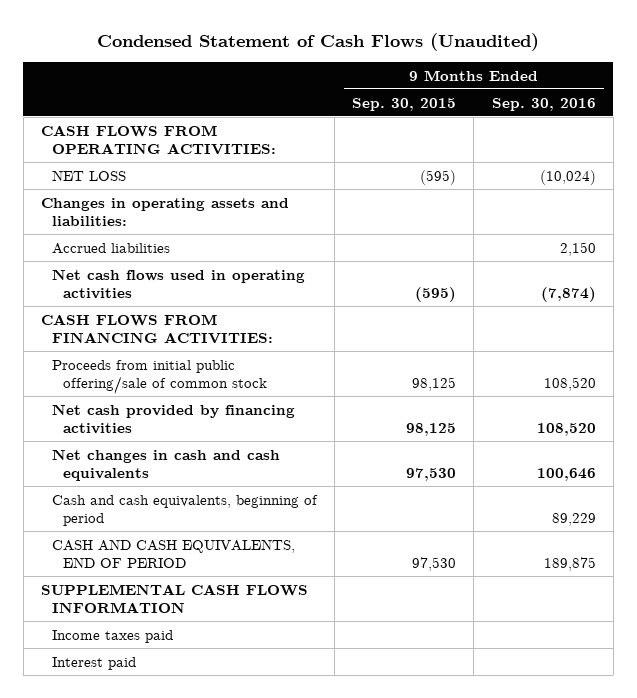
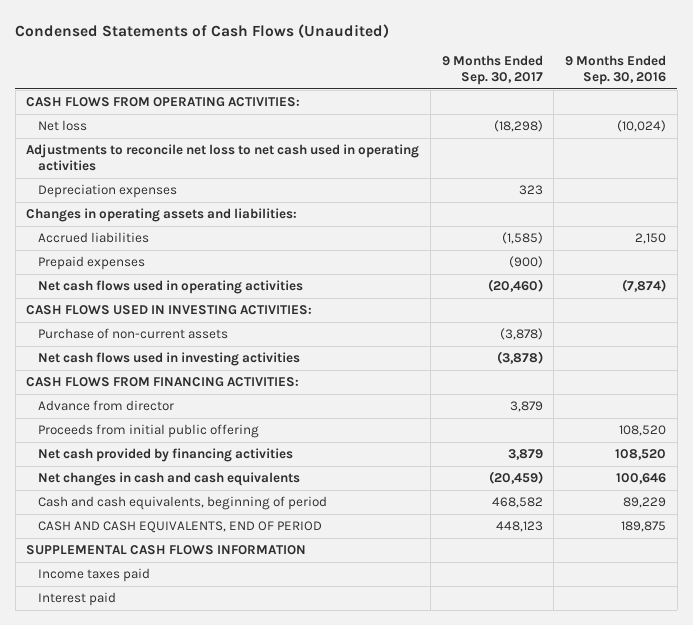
- Condensed Statement of Cash Flows (Unaudited)
+ Condensed Statements of Cash Flows (Unaudited)
- | 9 Months Ended Sep. 30, 2015 | 9 Months Ended Sep. 30, 2016
+ | 9 Months Ended Sep. 30, 2017 | 9 Months Ended Sep. 30, 2016
- NET LOSS | (595) | (10,024)
+ Net loss | (18,298) | (10,024)
+ Adjustments to reconcile net loss to net cash used in operating activities
+ Depreciation expenses | 323 |
+ Prepaid expenses | (900) |
+ CASH FLOWS USED IN INVESTING ACTIVITIES:
+ Purchase of non-current assets | (3,878) |
+ Net cash flows used in investing activities | (3,878) |
- Proceeds from initial public offering/sale of common stock | 98,125 | 108,520
+ Advance from director | 3,879 |
+ Proceeds from initial public offering | | 108,520

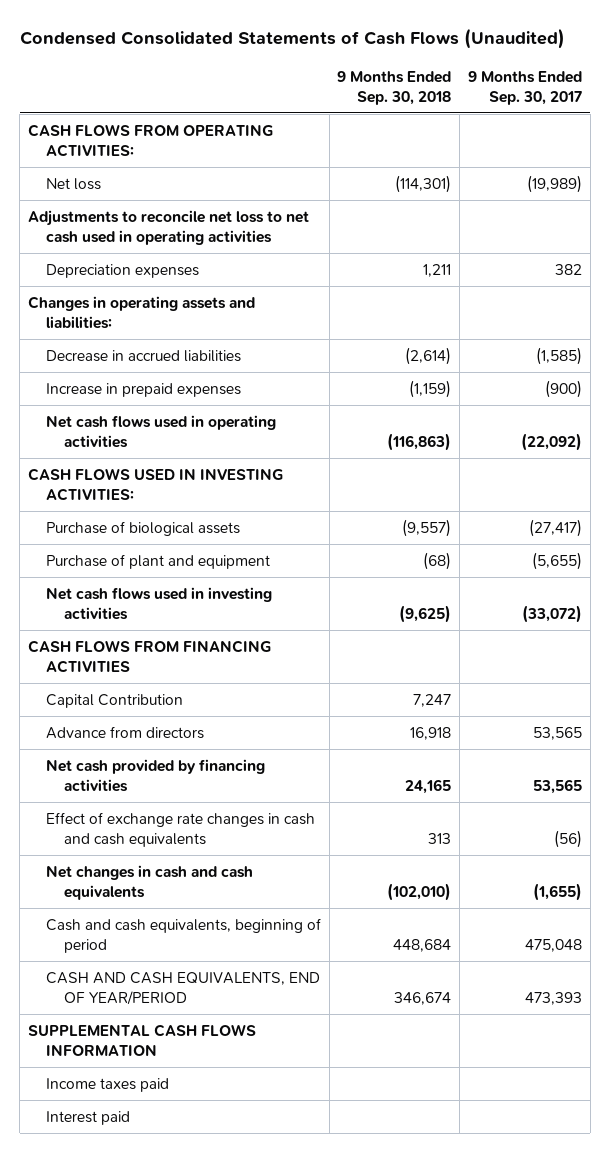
- Condensed Statements of Cash Flows (Unaudited)
+ Condensed Consolidated Statements of Cash Flows (Unaudited)
- | 9 Months Ended Sep. 30, 2017 | 9 Months Ended Sep. 30, 2016
+ | 9 Months Ended Sep. 30, 2018 | 9 Months Ended Sep. 30, 2017
- Net loss | (18,298) | (10,024)
+ Net loss | (114,301) | (19,989)
- Depreciation expenses | 323 |
+ Depreciation expenses | 1,211 | 382
- Accrued liabilities | (1,585) | 2,150
- Prepaid expenses | (900) |
- Net cash flows used in operating activities | (20,460) | (7,874)
+ Decrease in accrued liabilities | (2,614) | (1,585)
+ Increase in prepaid expenses | (1,159) | (900)
+ Net cash flows used in operating activities | (116,863) | (22,092)
- Purchase of non-current assets | (3,878) |
- Net cash flows used in investing activities | (3,878) |
- CASH FLOWS FROM FINANCING ACTIVITIES:
- Advance from director | 3,879 |
- Proceeds from initial public offering | | 108,520
- Net cash provided by financing activities | 3,879 | 108,520
- Net changes in cash and cash equivalents | (20,459) | 100,646
- Cash and cash equivalents, beginning of period | 468,582 | 89,229
- CASH AND CASH EQUIVALENTS, END OF PERIOD | 448,123 | 189,875
+ Purchase of biological assets | (9,557) | (27,417)
+ Purchase of plant and equipment | (68) | (5,655)
+ Net cash flows used in investing activities | (9,625) | (33,072)
+ CASH FLOWS FROM FINANCING ACTIVITIES
+ Capital Contribution | 7,247 |
+ Advance from directors | 16,918 | 53,565
+ Net cash provided by financing activities | 24,165 | 53,565
+ Effect of exchange rate changes in cash and cash equivalents | 313 | (56)
+ Net changes in cash and cash equivalents | (102,010) | (1,655)
+ Cash and cash equivalents, beginning of period | 448,684 | 475,048
+ CASH AND CASH EQUIVALENTS, END OF YEAR/PERIOD | 346,674 | 473,393

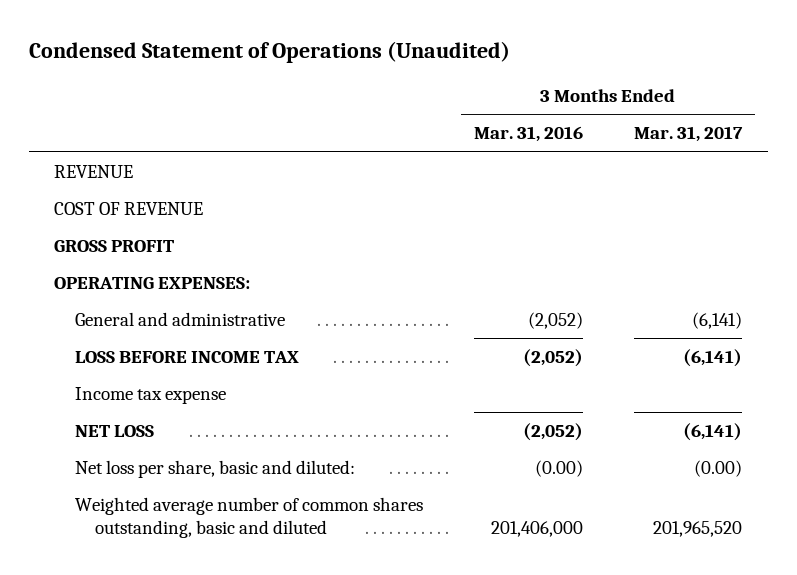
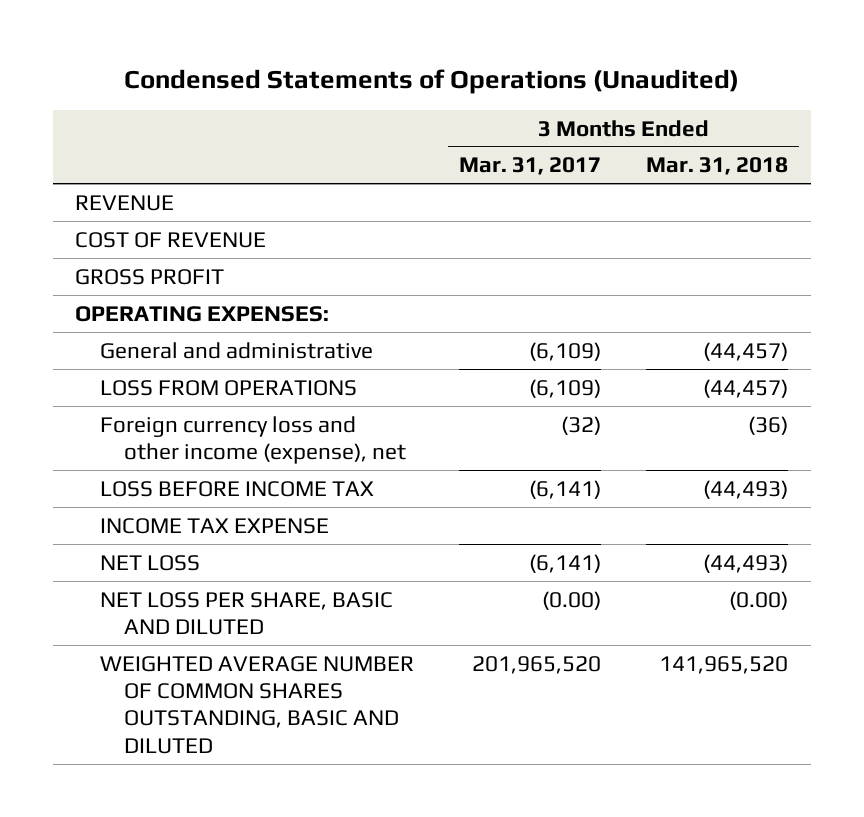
- Condensed Statement of Operations (Unaudited)
+ Condensed Statements of Operations (Unaudited)
- | 3 Months Ended Mar. 31, 2016 | 3 Months Ended Mar. 31, 2017
+ | 3 Months Ended Mar. 31, 2017 | 3 Months Ended Mar. 31, 2018
- General and administrative | (2,052) | (6,141)
+ General and administrative | (6,109) | (44,457)
+ LOSS FROM OPERATIONS | (6,109) | (44,457)
+ Foreign currency loss and other income (expense), net | (32) | (36)
- Income tax expense
+ INCOME TAX EXPENSE
- Net loss per share, basic and diluted: | (0.00) | (0.00)
- Weighted average number of common shares outstanding, basic and diluted | 201,406,000 | 201,965,520
+ NET LOSS PER SHARE, BASIC AND DILUTED | (0.00) | (0.00)
+ WEIGHTED AVERAGE NUMBER OF COMMON SHARES OUTSTANDING, BASIC AND DILUTED | 201,965,520 | 141,965,520

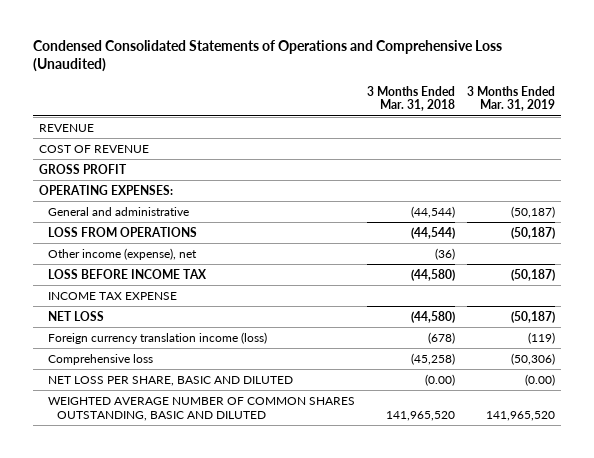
- Condensed Statements of Operations (Unaudited)
+ Condensed Consolidated Statements of Operations and Comprehensive Loss (Unaudited)
- | 3 Months Ended Mar. 31, 2017 | 3 Months Ended Mar. 31, 2018
+ | 3 Months Ended Mar. 31, 2018 | 3 Months Ended Mar. 31, 2019
- General and administrative | (6,109) | (44,457)
- LOSS FROM OPERATIONS | (6,109) | (44,457)
- Foreign currency loss and other income (expense), net | (32) | (36)
- LOSS BEFORE INCOME TAX | (6,141) | (44,493)
+ General and administrative | (44,544) | (50,187)
+ LOSS FROM OPERATIONS | (44,544) | (50,187)
+ Other income (expense), net | (36) |
+ LOSS BEFORE INCOME TAX | (44,580) | (50,187)
- NET LOSS | (6,141) | (44,493)
+ NET LOSS | (44,580) | (50,187)
+ Foreign currency translation income (loss) | (678) | (119)
+ Comprehensive loss | (45,258) | (50,306)

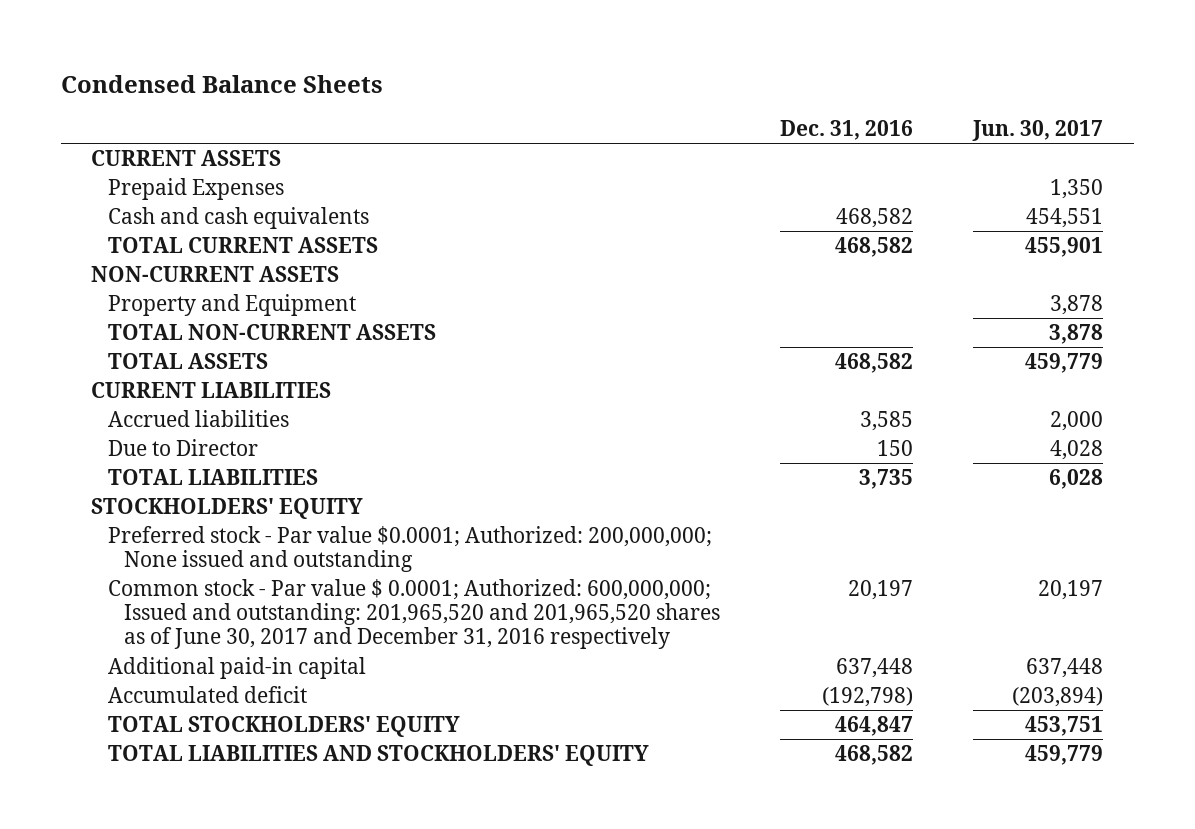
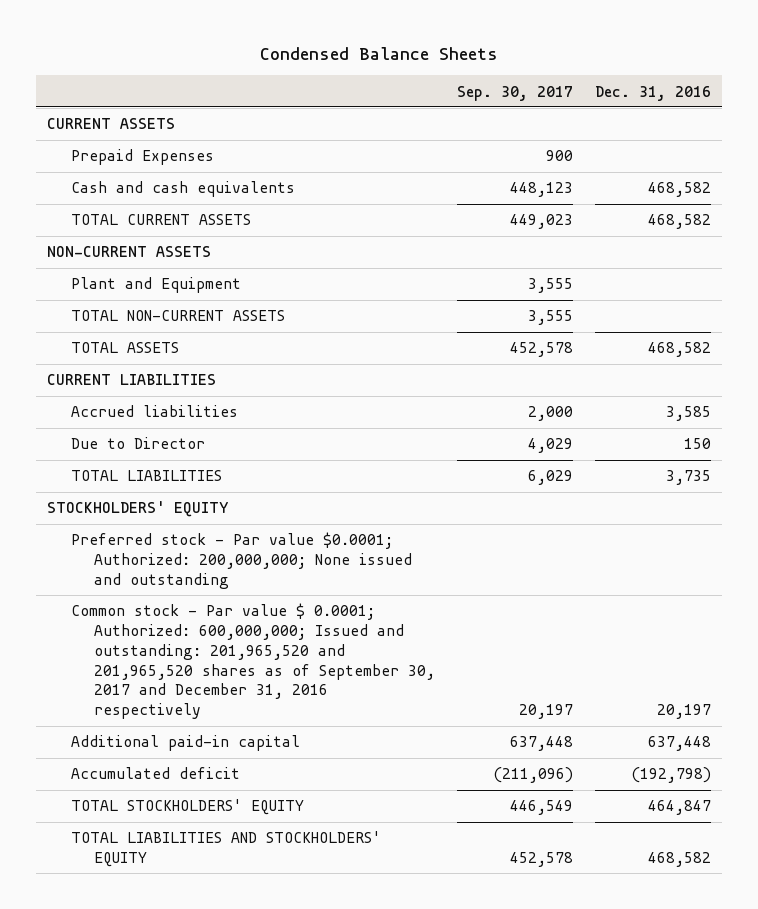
- | Dec. 31, 2016 | Jun. 30, 2017
+ | Sep. 30, 2017 | Dec. 31, 2016
- Property and Equipment | | 3,878
+ Plant and Equipment | 3,555 |
- Common stock - Par value $ 0.0001; Authorized: 600,000,000; Issued and outstanding: 201,965,520 and 201,965,520 shares as of June 30, 2017 and December 31, 2016 respectively | 20,197 | 20,197
+ Common stock - Par value $ 0.0001; Authorized: 600,000,000; Issued and outstanding: 201,965,520 and 201,965,520 shares as of September 30, 2017 and December 31, 2016 respectively | 20,197 | 20,197

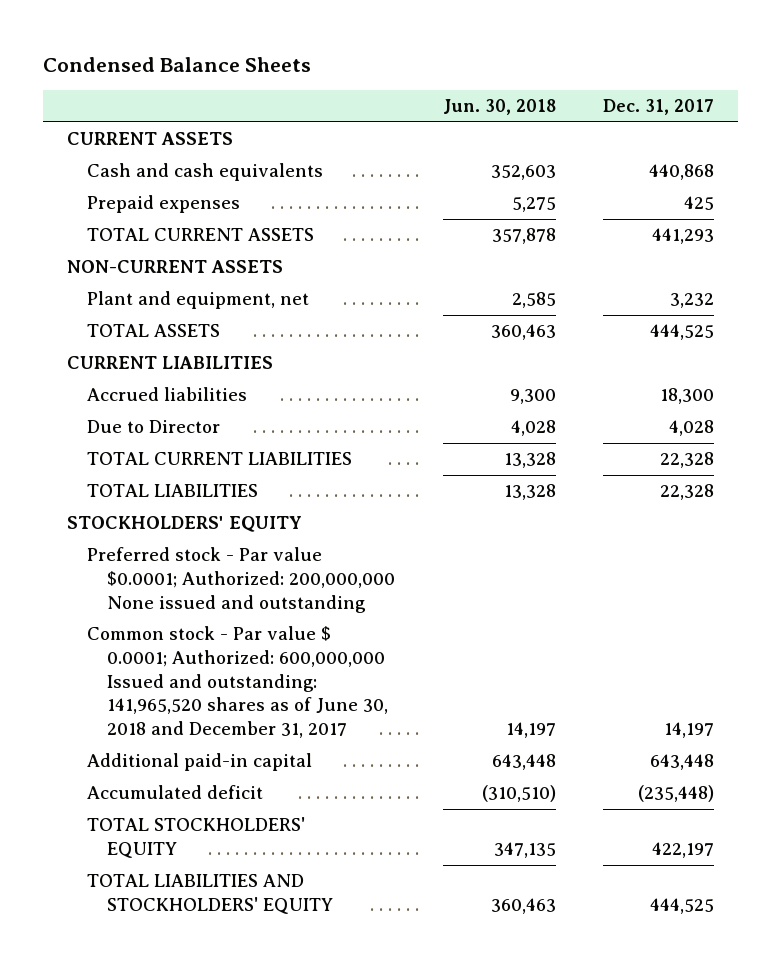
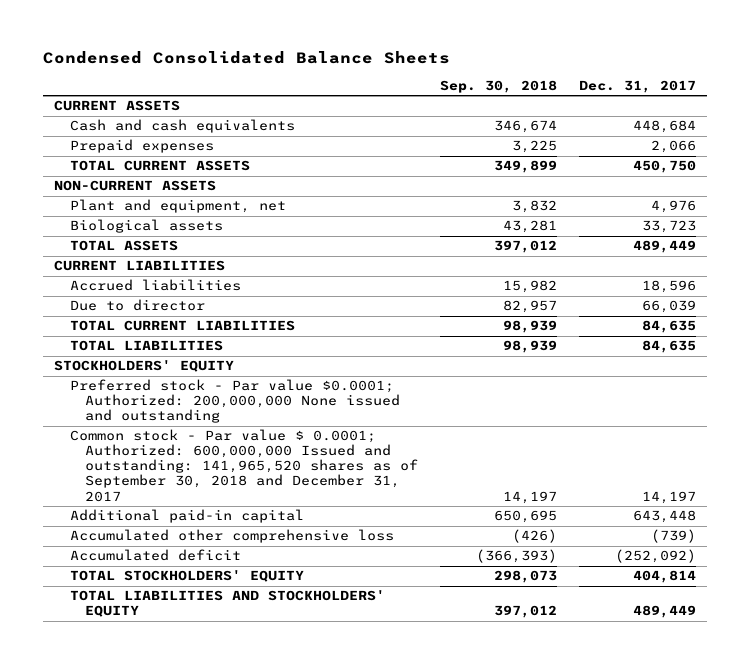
- Condensed Balance Sheets
+ Condensed Consolidated Balance Sheets
- | Jun. 30, 2018 | Dec. 31, 2017
+ | Sep. 30, 2018 | Dec. 31, 2017
- Cash and cash equivalents | 352,603 | 440,868
- Prepaid expenses | 5,275 | 425
- TOTAL CURRENT ASSETS | 357,878 | 441,293
+ Cash and cash equivalents | 346,674 | 448,684
+ Prepaid expenses | 3,225 | 2,066
+ TOTAL CURRENT ASSETS | 349,899 | 450,750
- Plant and equipment, net | 2,585 | 3,232
- TOTAL ASSETS | 360,463 | 444,525
+ Plant and equipment, net | 3,832 | 4,976
+ Biological assets | 43,281 | 33,723
+ TOTAL ASSETS | 397,012 | 489,449
- Accrued liabilities | 9,300 | 18,300
- Due to Director | 4,028 | 4,028
- TOTAL CURRENT LIABILITIES | 13,328 | 22,328
- TOTAL LIABILITIES | 13,328 | 22,328
+ Accrued liabilities | 15,982 | 18,596
+ Due to director | 82,957 | 66,039
+ TOTAL CURRENT LIABILITIES | 98,939 | 84,635
+ TOTAL LIABILITIES | 98,939 | 84,635
- Common stock - Par value $ 0.0001; Authorized: 600,000,000 Issued and outstanding: 141,965,520 shares as of June 30, 2018 and December 31, 2017 | 14,197 | 14,197
+ Common stock - Par value $ 0.0001; Authorized: 600,000,000 Issued and outstanding: 141,965,520 shares as of September 30, 2018 and December 31, 2017 | 14,197 | 14,197
- Accumulated deficit | (310,510) | (235,448)
- TOTAL STOCKHOLDERS' EQUITY | 347,135 | 422,197
- TOTAL LIABILITIES AND STOCKHOLDERS' EQUITY | 360,463 | 444,525
+ Accumulated other comprehensive loss | (426) | (739)
+ Accumulated deficit | (366,393) | (252,092)
+ TOTAL STOCKHOLDERS' EQUITY | 298,073 | 404,814
+ TOTAL LIABILITIES AND STOCKHOLDERS' EQUITY | 397,012 | 489,449

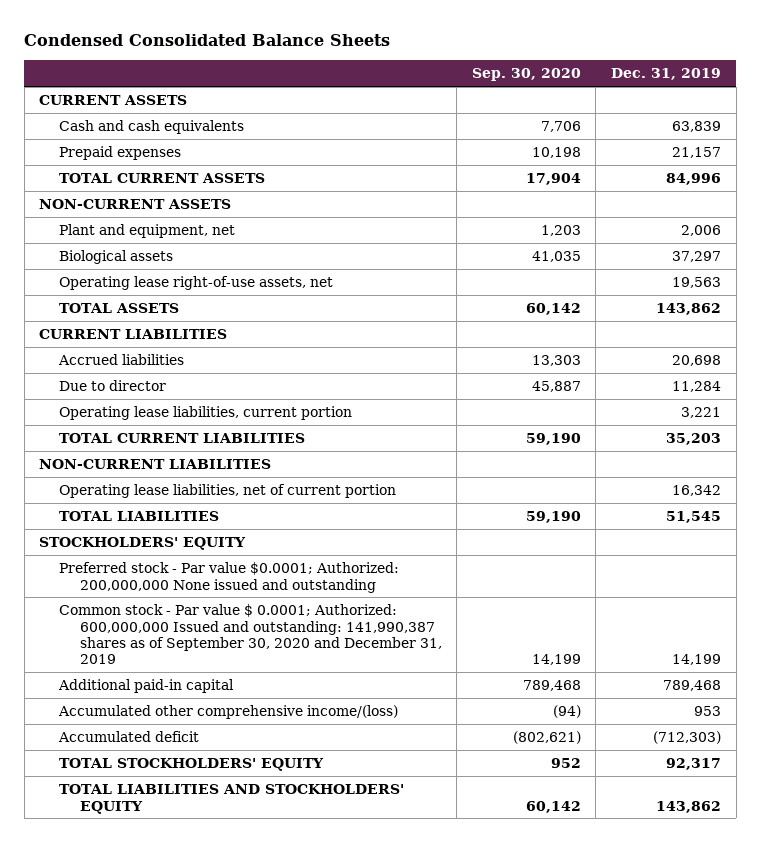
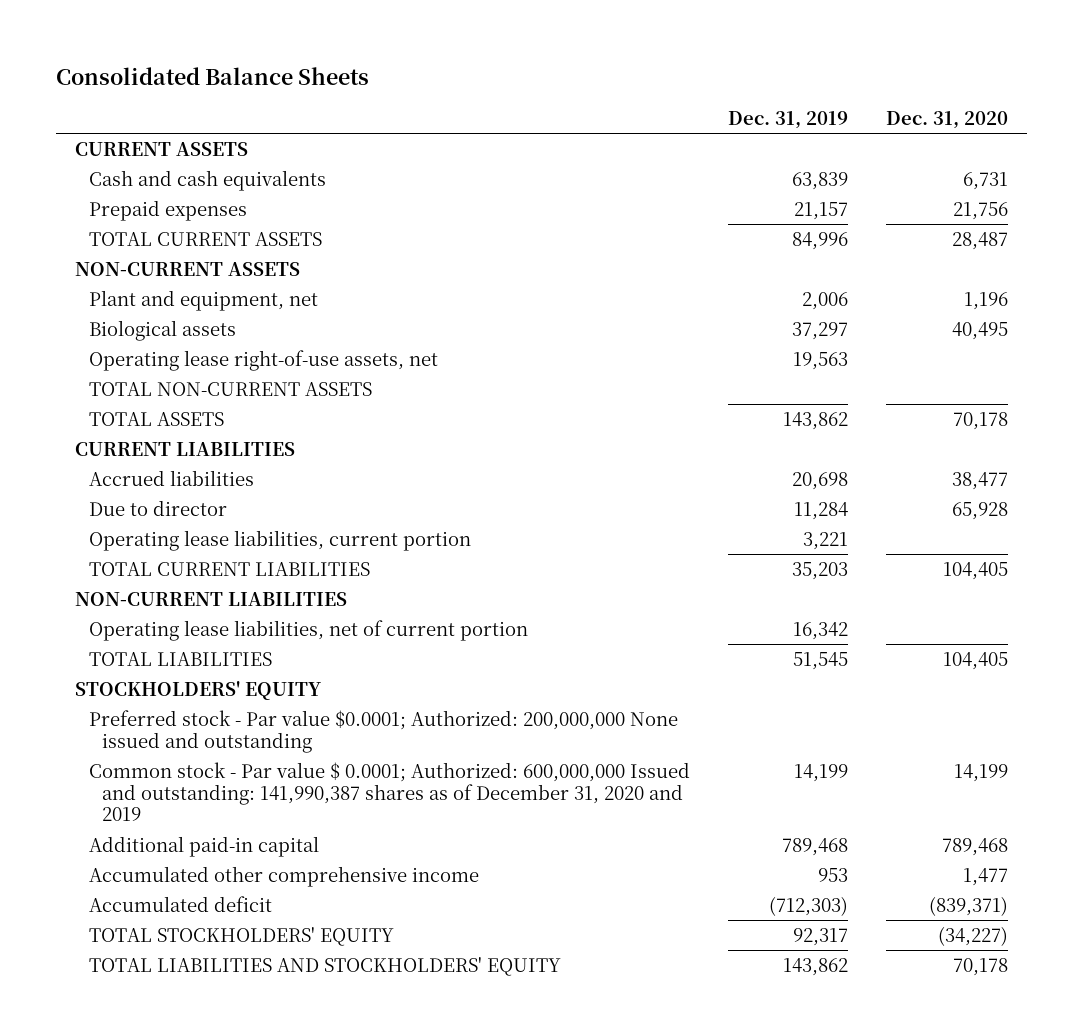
- Condensed Consolidated Balance Sheets
+ Consolidated Balance Sheets
- | Sep. 30, 2020 | Dec. 31, 2019
+ | Dec. 31, 2019 | Dec. 31, 2020
+ TOTAL NON-CURRENT ASSETS
- Common stock - Par value $ 0.0001; Authorized: 600,000,000 Issued and outstanding: 141,990,387 shares as of September 30, 2020 and December 31, 2019 | 14,199 | 14,199
+ Common stock - Par value $ 0.0001; Authorized: 600,000,000 Issued and outstanding: 141,990,387 shares as of December 31, 2020 and 2019 | 14,199 | 14,199
- Accumulated other comprehensive income/(loss) | (94) | 953
+ Accumulated other comprehensive income | 953 | 1,477

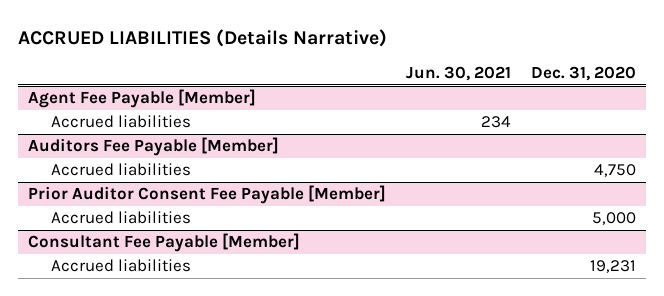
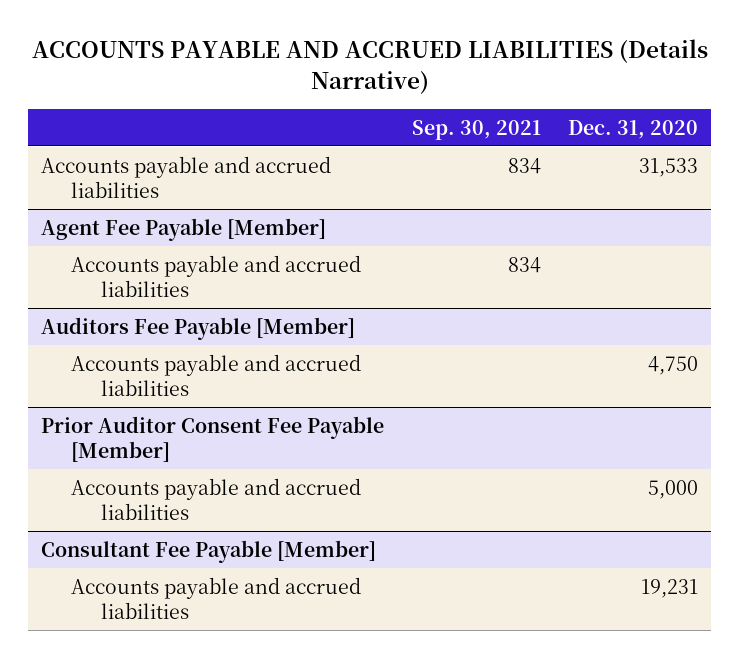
- ACCRUED LIABILITIES (Details Narrative)
+ ACCOUNTS PAYABLE AND ACCRUED LIABILITIES (Details Narrative)
- | Jun. 30, 2021 | Dec. 31, 2020
+ | Sep. 30, 2021 | Dec. 31, 2020
+ Accounts payable and accrued liabilities | 834 | 31,533
@ Agent Fee Payable [Member]
- Accrued liabilities | 234 |
+ Accounts payable and accrued liabilities | 834 |
@ Auditors Fee Payable [Member]
- Accrued liabilities | | 4,750
+ Accounts payable and accrued liabilities | | 4,750
@ Prior Auditor Consent Fee Payable [Member]
- Accrued liabilities | | 5,000
+ Accounts payable and accrued liabilities | | 5,000
@ Consultant Fee Payable [Member]
- Accrued liabilities | | 19,231
+ Accounts payable and accrued liabilities | | 19,231

